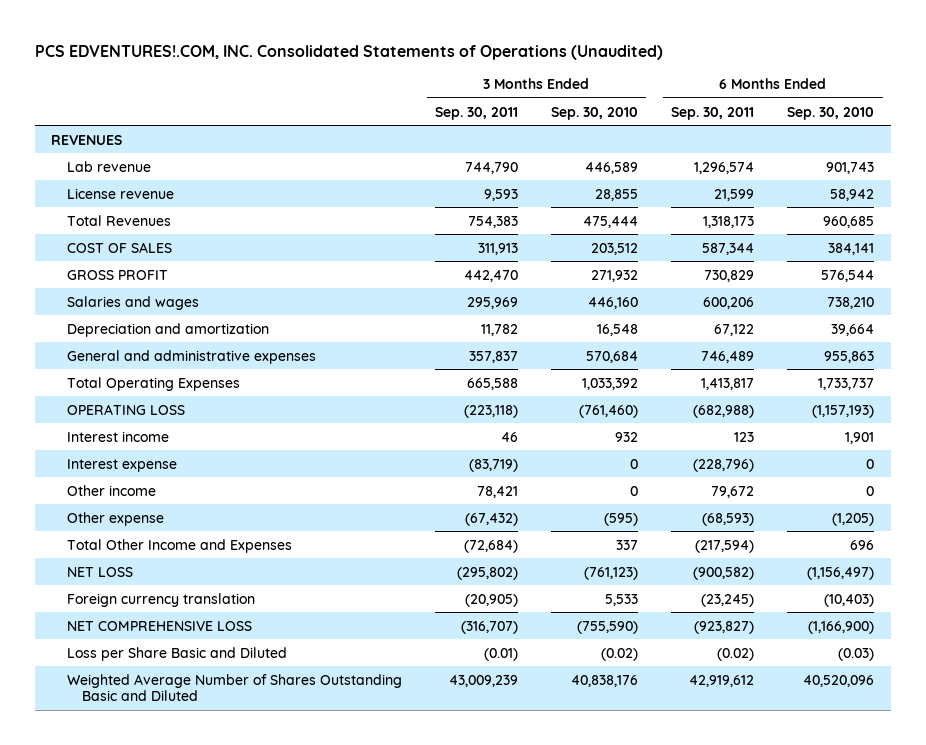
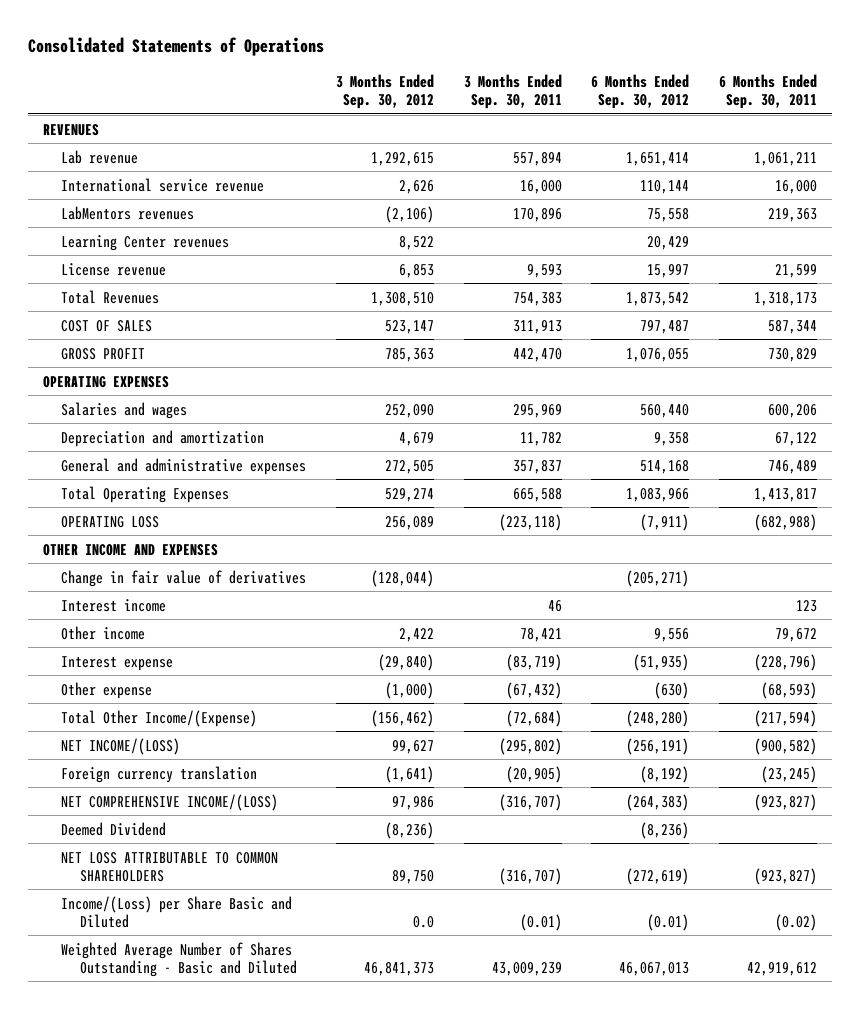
- PCS EDVENTURES!.COM, INC. Consolidated Statements of Operations (Unaudited)
+ Consolidated Statements of Operations
- | 3 Months Ended Sep. 30, 2011 | 3 Months Ended Sep. 30, 2010 | 6 Months Ended Sep. 30, 2011 | 6 Months Ended Sep. 30, 2010
+ | 3 Months Ended Sep. 30, 2012 | 3 Months Ended Sep. 30, 2011 | 6 Months Ended Sep. 30, 2012 | 6 Months Ended Sep. 30, 2011
- Lab revenue | 744,790 | 446,589 | 1,296,574 | 901,743
+ Lab revenue | 1,292,615 | 557,894 | 1,651,414 | 1,061,211
+ International service revenue | 2,626 | 16,000 | 110,144 | 16,000
+ LabMentors revenues | (2,106) | 170,896 | 75,558 | 219,363
+ Learning Center revenues | 8,522 | | 20,429 |
+ OPERATING EXPENSES
+ OTHER INCOME AND EXPENSES
+ Change in fair value of derivatives | (128,044) | | (205,271) |
moved down: Interest expense | (29,840) | (83,719) | (51,935) | (228,796)
- Total Other Income and Expenses | (72,684) | 337 | (217,594) | 696
- NET LOSS | (295,802) | (761,123) | (900,582) | (1,156,497)
+ Total Other Income/(Expense) | (156,462) | (72,684) | (248,280) | (217,594)
+ NET INCOME/(LOSS) | 99,627 | (295,802) | (256,191) | (900,582)
- NET COMPREHENSIVE LOSS | (316,707) | (755,590) | (923,827) | (1,166,900)
- Loss per Share Basic and Diluted | (0.01) | (0.02) | (0.02) | (0.03)
- Weighted Average Number of Shares Outstanding Basic and Diluted | 43,009,239 | 40,838,176 | 42,919,612 | 40,520,096
+ NET COMPREHENSIVE INCOME/(LOSS) | 97,986 | (316,707) | (264,383) | (923,827)
+ Deemed Dividend | (8,236) | | (8,236) |
+ NET LOSS ATTRIBUTABLE TO COMMON SHAREHOLDERS | 89,750 | (316,707) | (272,619) | (923,827)
+ Income/(Loss) per Share Basic and Diluted | 0.0 | (0.01) | (0.01) | (0.02)
+ Weighted Average Number of Shares Outstanding - Basic and Diluted | 46,841,373 | 43,009,239 | 46,067,013 | 42,919,612

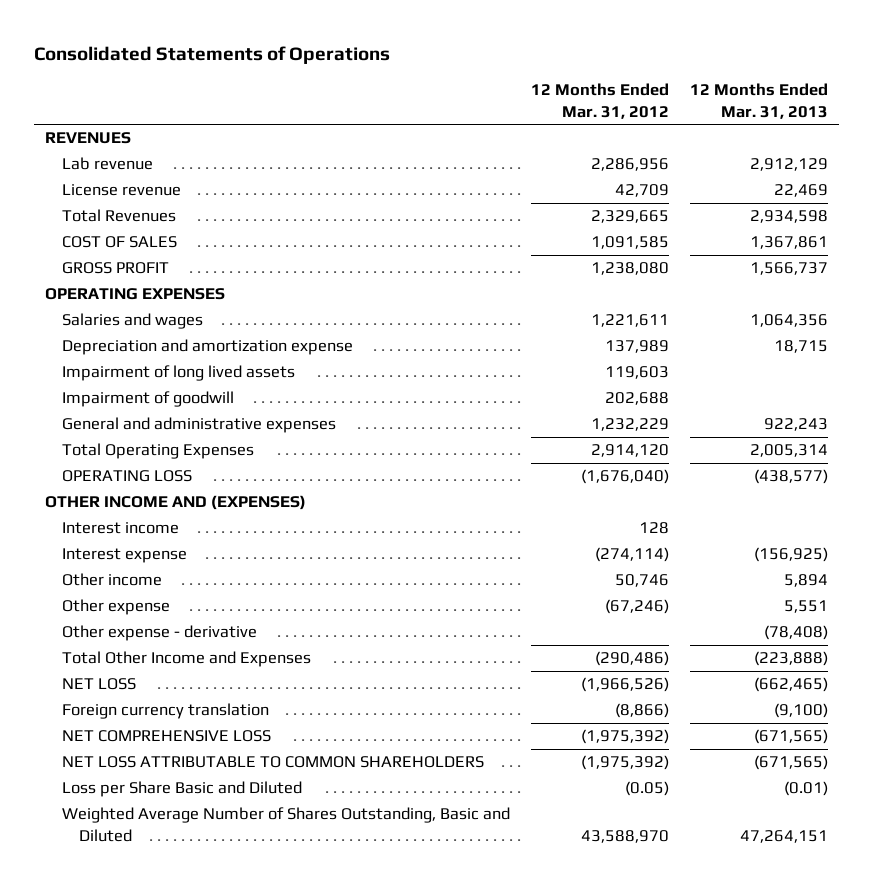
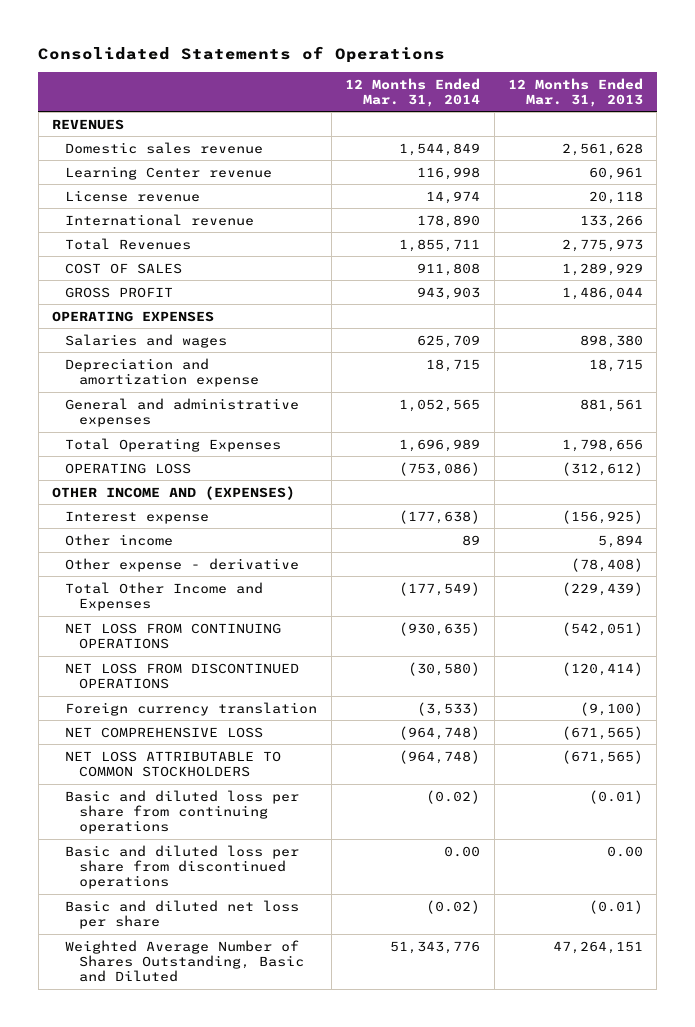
- | 12 Months Ended Mar. 31, 2012 | 12 Months Ended Mar. 31, 2013
+ | 12 Months Ended Mar. 31, 2014 | 12 Months Ended Mar. 31, 2013
- Lab revenue | 2,286,956 | 2,912,129
- License revenue | 42,709 | 22,469
- Total Revenues | 2,329,665 | 2,934,598
- COST OF SALES | 1,091,585 | 1,367,861
- GROSS PROFIT | 1,238,080 | 1,566,737
+ Domestic sales revenue | 1,544,849 | 2,561,628
+ Learning Center revenue | 116,998 | 60,961
+ License revenue | 14,974 | 20,118
+ International revenue | 178,890 | 133,266
+ Total Revenues | 1,855,711 | 2,775,973
+ COST OF SALES | 911,808 | 1,289,929
+ GROSS PROFIT | 943,903 | 1,486,044
- Salaries and wages | 1,221,611 | 1,064,356
+ Salaries and wages | 625,709 | 898,380
- Impairment of long lived assets | 119,603 |
- Impairment of goodwill | 202,688 |
- General and administrative expenses | 1,232,229 | 922,243
- Total Operating Expenses | 2,914,120 | 2,005,314
- OPERATING LOSS | (1,676,040) | (438,577)
+ General and administrative expenses | 1,052,565 | 881,561
+ Total Operating Expenses | 1,696,989 | 1,798,656
+ OPERATING LOSS | (753,086) | (312,612)
- Interest income | 128 |
- Other expense | (67,246) | 5,551
- Total Other Income and Expenses | (290,486) | (223,888)
- NET LOSS | (1,966,526) | (662,465)
+ Total Other Income and Expenses | (177,549) | (229,439)
+ NET LOSS FROM CONTINUING OPERATIONS | (930,635) | (542,051)
+ NET LOSS FROM DISCONTINUED OPERATIONS | (30,580) | (120,414)
- NET LOSS ATTRIBUTABLE TO COMMON SHAREHOLDERS | (1,975,392) | (671,565)
- Loss per Share Basic and Diluted | (0.05) | (0.01)
+ NET LOSS ATTRIBUTABLE TO COMMON STOCKHOLDERS | (964,748) | (671,565)
+ Basic and diluted loss per share from continuing operations | (0.02) | (0.01)
+ Basic and diluted loss per share from discontinued operations | 0.00 | 0.00
+ Basic and diluted net loss per share | (0.02) | (0.01)

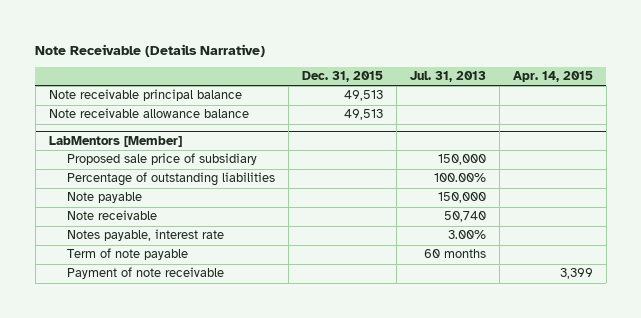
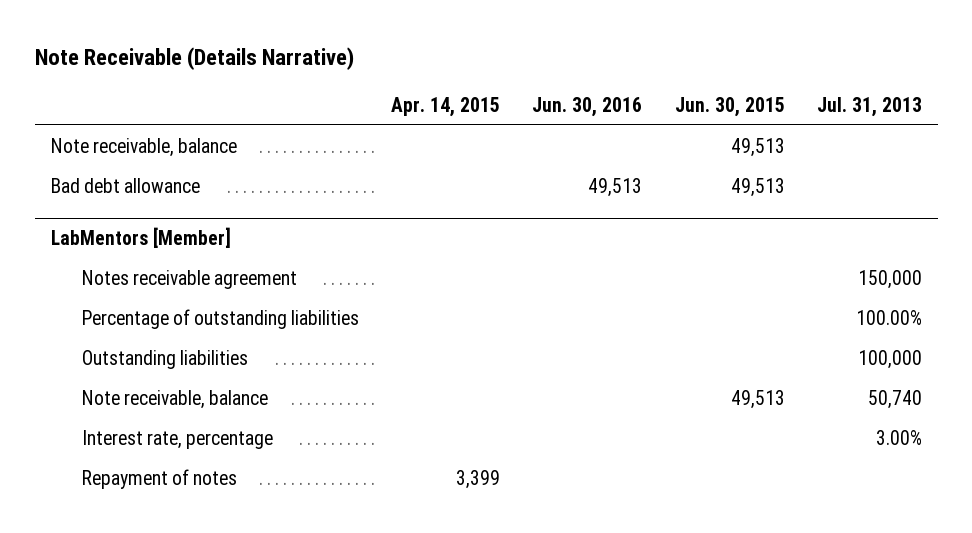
- | Dec. 31, 2015 | Jul. 31, 2013 | Apr. 14, 2015
+ | Apr. 14, 2015 | Jun. 30, 2016 | Jun. 30, 2015 | Jul. 31, 2013
- Note receivable principal balance | 49,513 | |
- Note receivable allowance balance | 49,513 | |
+ Note receivable, balance | | | 49,513 |
+ Bad debt allowance | | 49,513 | 49,513 |
@ LabMentors [Member]
- Proposed sale price of subsidiary | | 150,000 |
+ Notes receivable agreement | | | | 150,000
- Note payable | | 150,000 |
- Note receivable | | 50,740 |
- Notes payable, interest rate | | 3.00% |
- Term of note payable | | 60 months |
- Payment of note receivable | | | 3,399
+ Outstanding liabilities | | | | 100,000
+ Note receivable, balance | | | 49,513 | 50,740
+ Interest rate, percentage | | | | 3.00%
+ Repayment of notes | 3,399 | | |

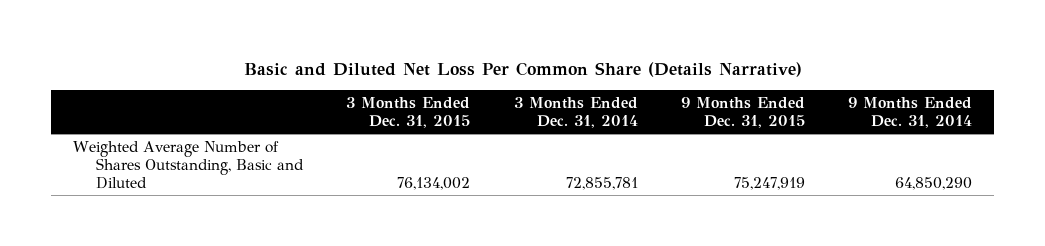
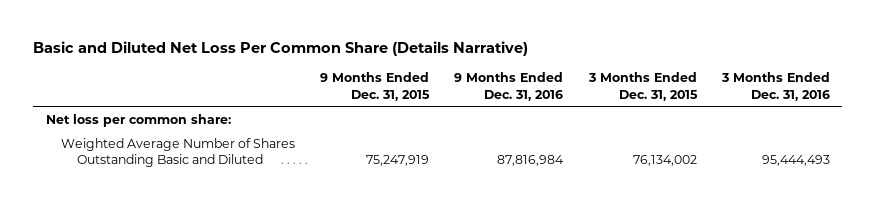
- | 3 Months Ended Dec. 31, 2015 | 3 Months Ended Dec. 31, 2014 | 9 Months Ended Dec. 31, 2015 | 9 Months Ended Dec. 31, 2014
+ | 9 Months Ended Dec. 31, 2015 | 9 Months Ended Dec. 31, 2016 | 3 Months Ended Dec. 31, 2015 | 3 Months Ended Dec. 31, 2016
- Weighted Average Number of Shares Outstanding, Basic and Diluted | 76,134,002 | 72,855,781 | 75,247,919 | 64,850,290
+ Net loss per common share:
+ Weighted Average Number of Shares Outstanding Basic and Diluted | 75,247,919 | 87,816,984 | 76,134,002 | 95,444,493

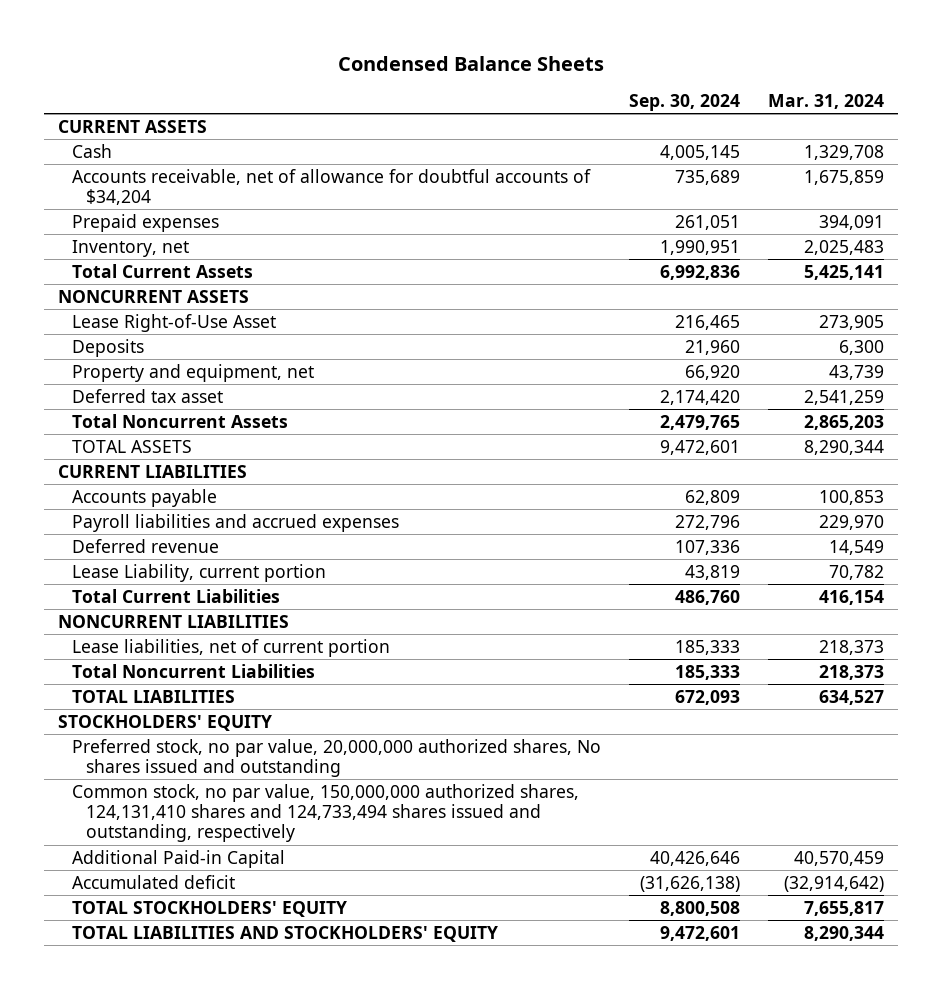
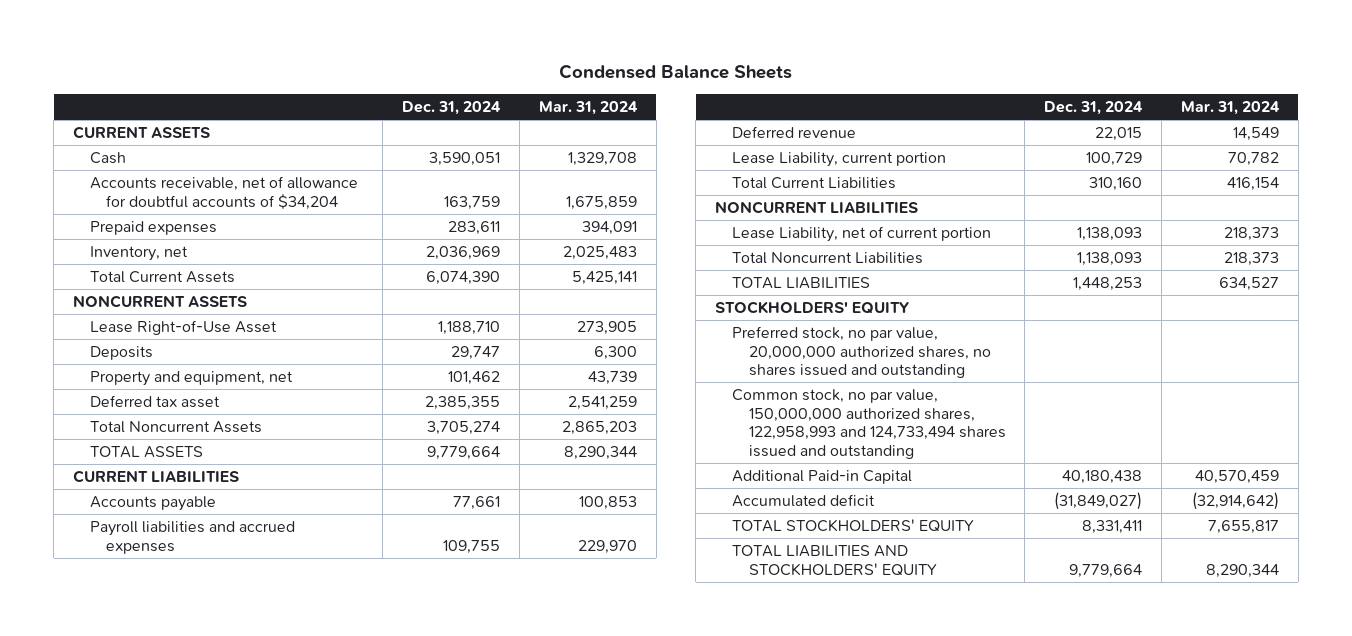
- | Sep. 30, 2024 | Mar. 31, 2024
+ | Dec. 31, 2024 | Mar. 31, 2024
- Lease liabilities, net of current portion | 185,333 | 218,373
+ Lease Liability, net of current portion | 1,138,093 | 218,373
- Preferred stock, no par value, 20,000,000 authorized shares, No shares issued and outstanding
- Common stock, no par value, 150,000,000 authorized shares, 124,131,410 shares and 124,733,494 shares issued and outstanding, respectively
+ Preferred stock, no par value, 20,000,000 authorized shares, no shares issued and outstanding
+ Common stock, no par value, 150,000,000 authorized shares, 122,958,993 and 124,733,494 shares issued and outstanding

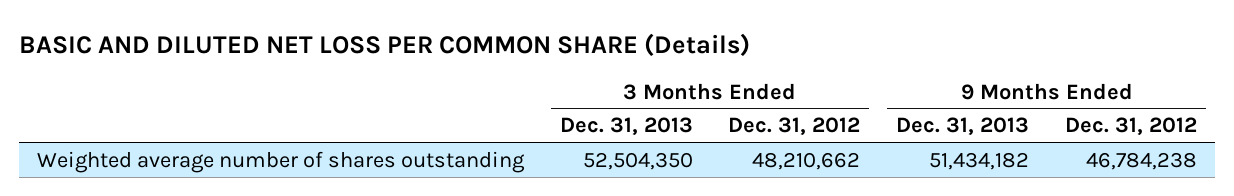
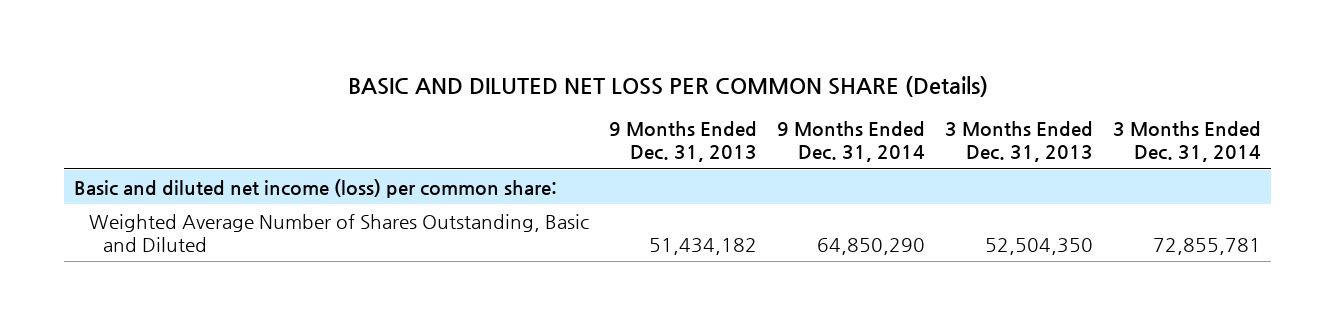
- | 3 Months Ended Dec. 31, 2013 | 3 Months Ended Dec. 31, 2012 | 9 Months Ended Dec. 31, 2013 | 9 Months Ended Dec. 31, 2012
+ | 9 Months Ended Dec. 31, 2013 | 9 Months Ended Dec. 31, 2014 | 3 Months Ended Dec. 31, 2013 | 3 Months Ended Dec. 31, 2014
- Weighted average number of shares outstanding | 52,504,350 | 48,210,662 | 51,434,182 | 46,784,238
+ Basic and diluted net income (loss) per common share:
+ Weighted Average Number of Shares Outstanding, Basic and Diluted | 51,434,182 | 64,850,290 | 52,504,350 | 72,855,781

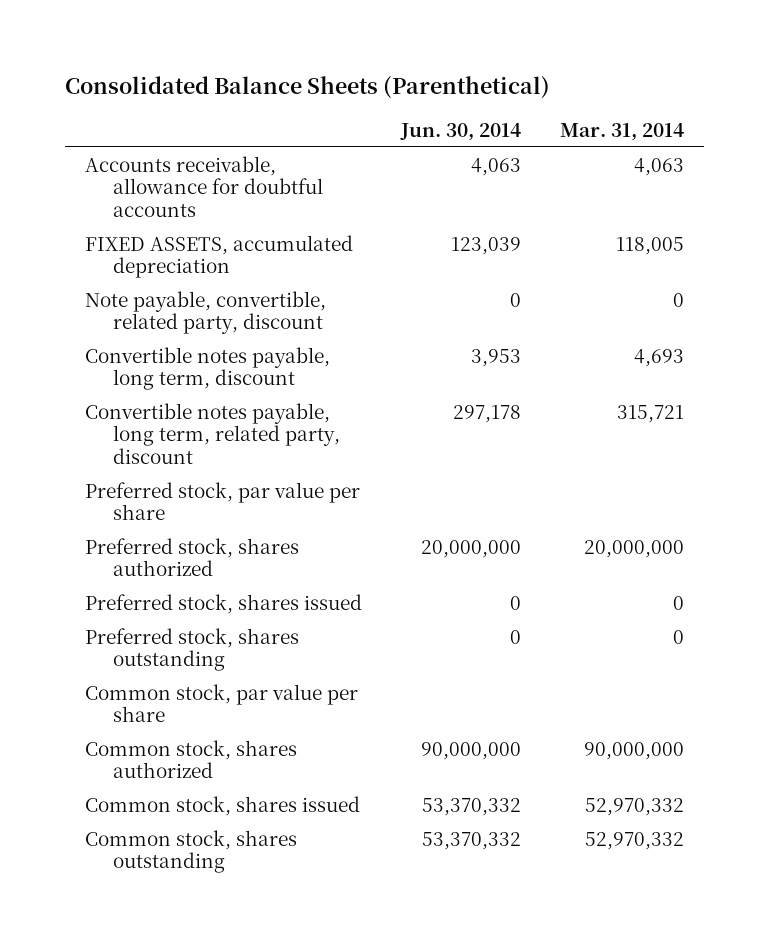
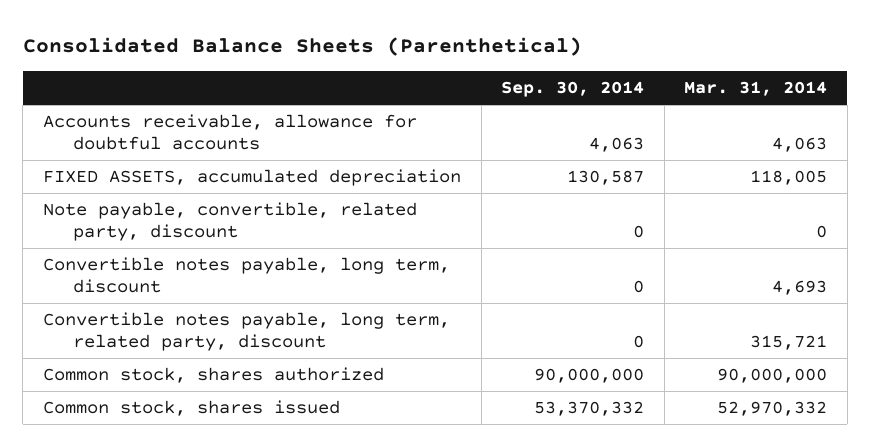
- | Jun. 30, 2014 | Mar. 31, 2014
+ | Sep. 30, 2014 | Mar. 31, 2014
- Preferred stock, par value per share
- Preferred stock, shares authorized | 20,000,000 | 20,000,000
- Preferred stock, shares issued | 0 | 0
- Preferred stock, shares outstanding | 0 | 0
- Common stock, par value per share
- Common stock, shares outstanding | 53,370,332 | 52,970,332

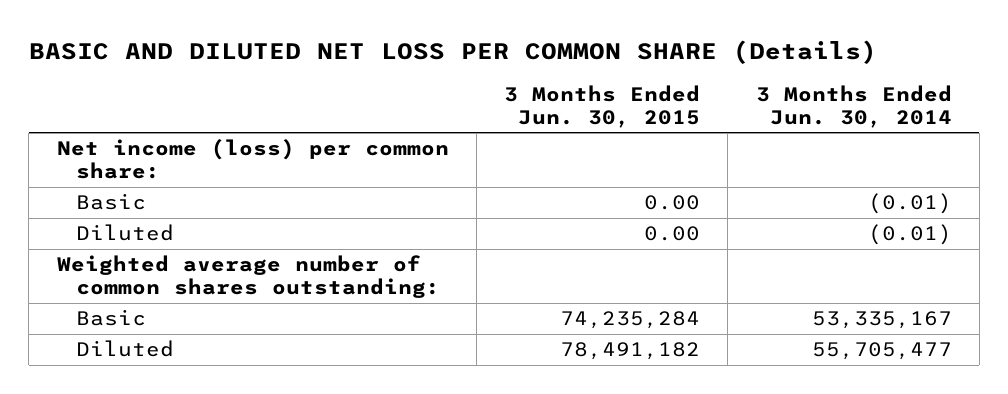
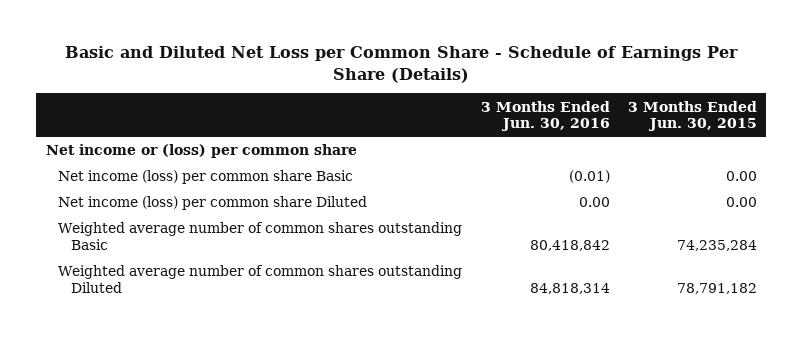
- BASIC AND DILUTED NET LOSS PER COMMON SHARE (Details)
+ Basic and Diluted Net Loss per Common Share - Schedule of Earnings Per Share (Details)
- | 3 Months Ended Jun. 30, 2015 | 3 Months Ended Jun. 30, 2014
+ | 3 Months Ended Jun. 30, 2016 | 3 Months Ended Jun. 30, 2015
- Net income (loss) per common share:
- Basic | 0.00 | (0.01)
- Diluted | 0.00 | (0.01)
- Weighted average number of common shares outstanding:
- Basic | 74,235,284 | 53,335,167
- Diluted | 78,491,182 | 55,705,477
+ Net income or (loss) per common share
+ Net income (loss) per common share Basic | (0.01) | 0.00
+ Net income (loss) per common share Diluted | 0.00 | 0.00
+ Weighted average number of common shares outstanding Basic | 80,418,842 | 74,235,284
+ Weighted average number of common shares outstanding Diluted | 84,818,314 | 78,791,182

